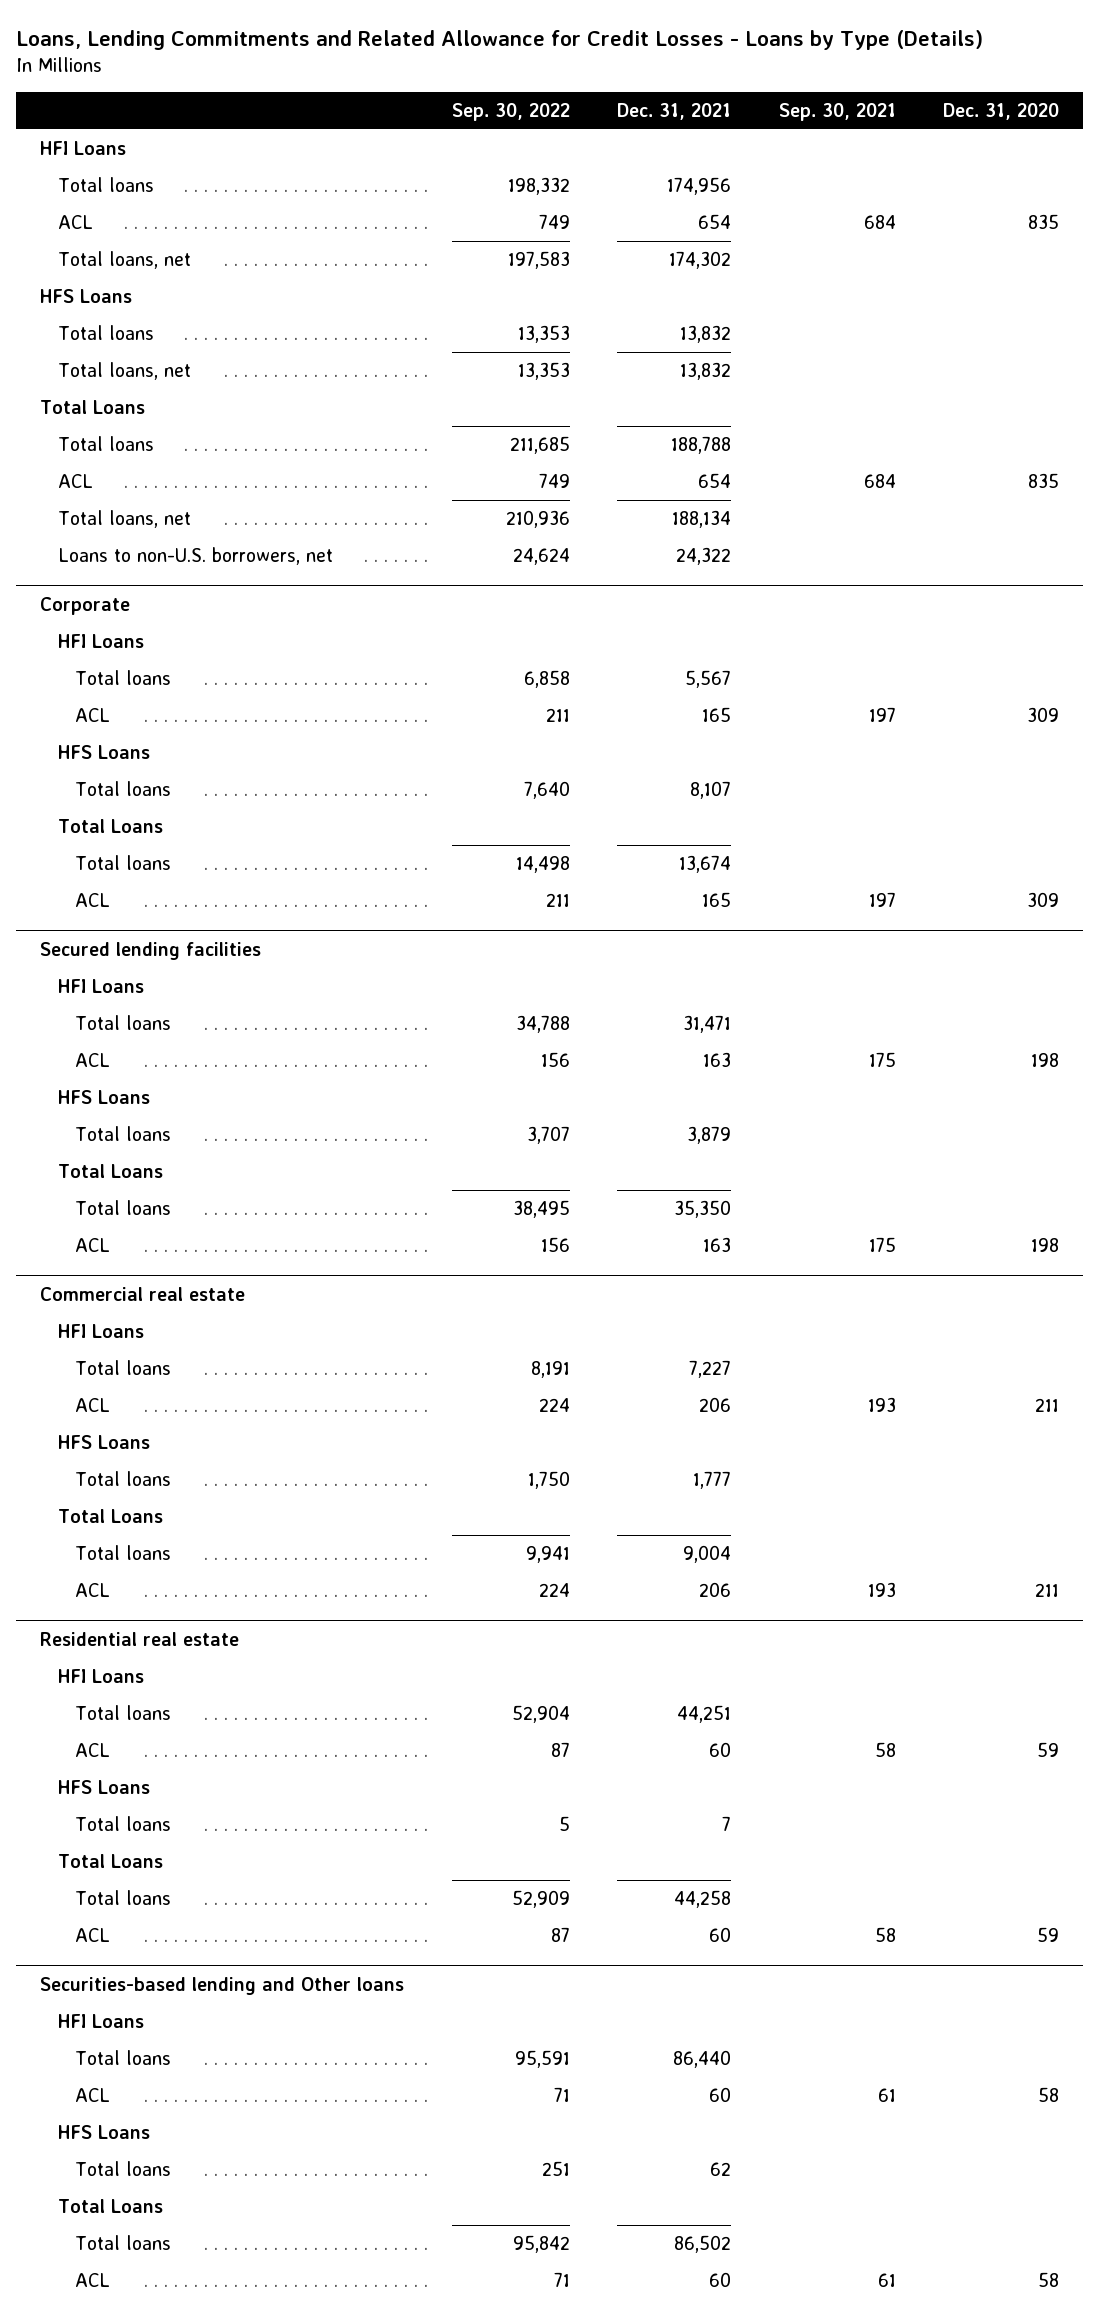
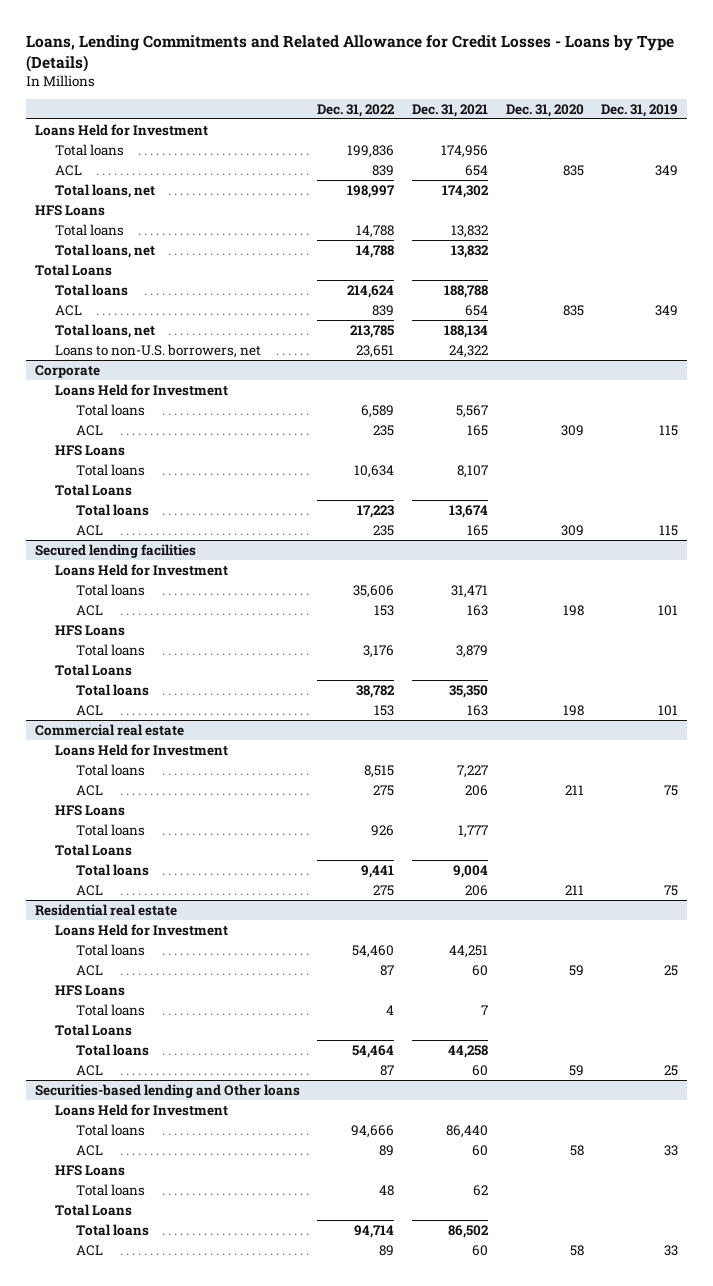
- | Sep. 30, 2022 | Dec. 31, 2021 | Sep. 30, 2021 | Dec. 31, 2020
+ | Dec. 31, 2022 | Dec. 31, 2021 | Dec. 31, 2020 | Dec. 31, 2019
- HFI Loans
+ Loans Held for Investment
@ Corporate
- HFI Loans
+ Loans Held for Investment
@ Secured lending facilities
- HFI Loans
+ Loans Held for Investment
@ Commercial real estate
- HFI Loans
+ Loans Held for Investment
@ Residential real estate
- HFI Loans
+ Loans Held for Investment
@ Securities-based lending and Other loans
- HFI Loans
+ Loans Held for Investment

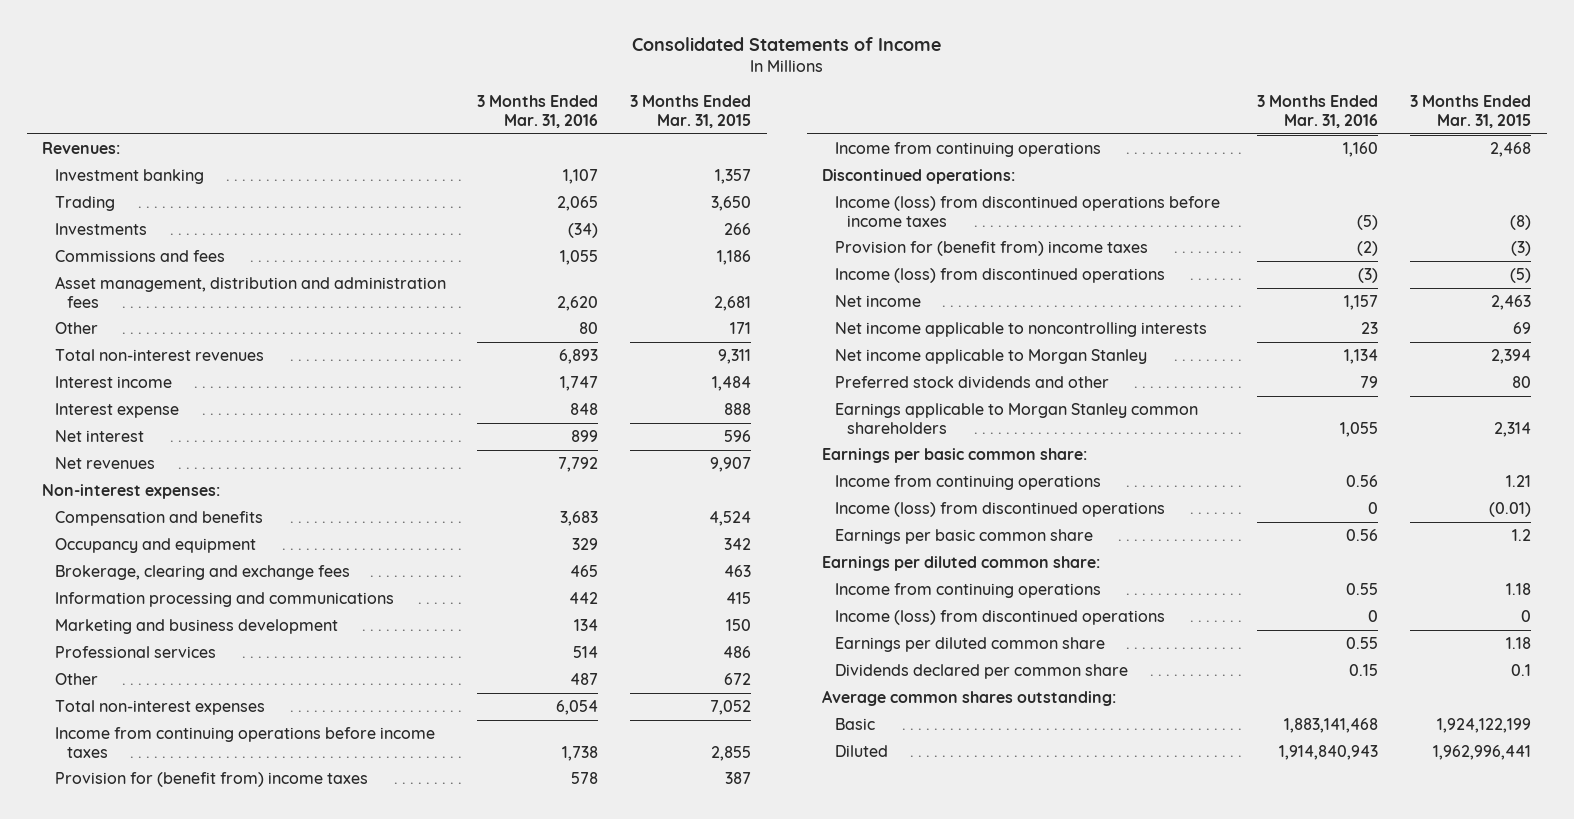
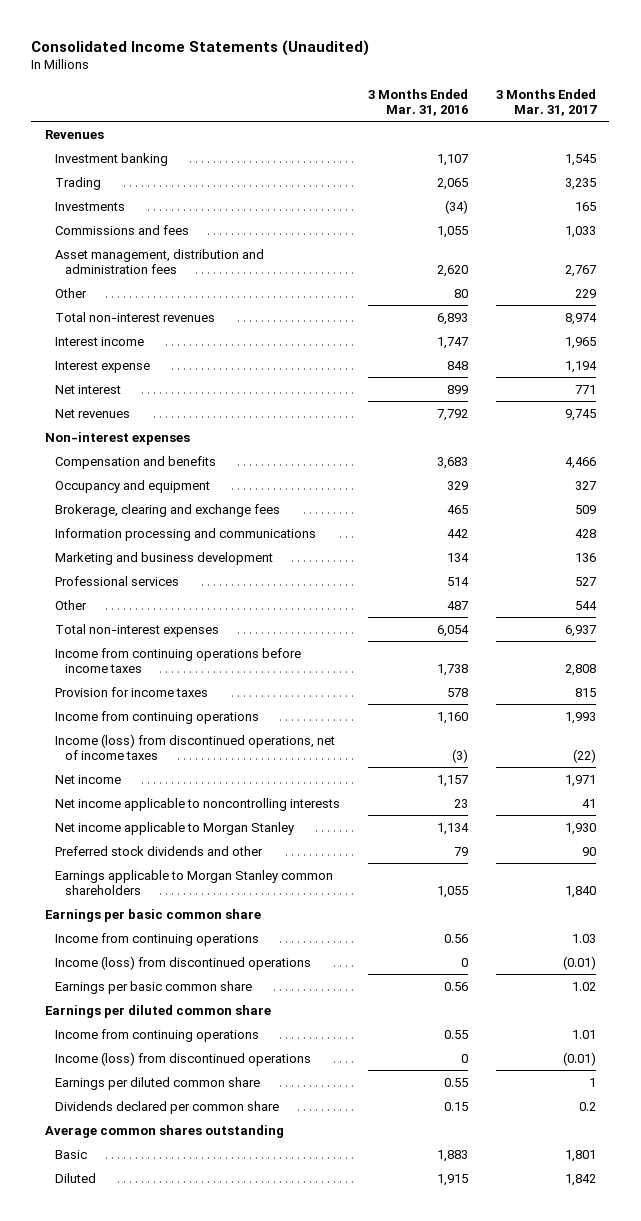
- Consolidated Statements of Income
+ Consolidated Income Statements (Unaudited)
- | 3 Months Ended Mar. 31, 2016 | 3 Months Ended Mar. 31, 2015
+ | 3 Months Ended Mar. 31, 2016 | 3 Months Ended Mar. 31, 2017
- Revenues:
+ Revenues
- Non-interest expenses:
+ Non-interest expenses
- Provision for (benefit from) income taxes | 578 | 387
+ Provision for income taxes | 578 | 815
- Discontinued operations:
- Income (loss) from discontinued operations before income taxes | (5) | (8)
- Provision for (benefit from) income taxes | (2) | (3)
- Income (loss) from discontinued operations | (3) | (5)
+ Income (loss) from discontinued operations, net of income taxes | (3) | (22)
- Earnings per basic common share:
+ Earnings per basic common share
- Earnings per diluted common share:
+ Earnings per diluted common share
- Average common shares outstanding:
- Basic | 1,883,141,468 | 1,924,122,199
- Diluted | 1,914,840,943 | 1,962,996,441
+ Average common shares outstanding
+ Basic | 1,883 | 1,801
+ Diluted | 1,915 | 1,842

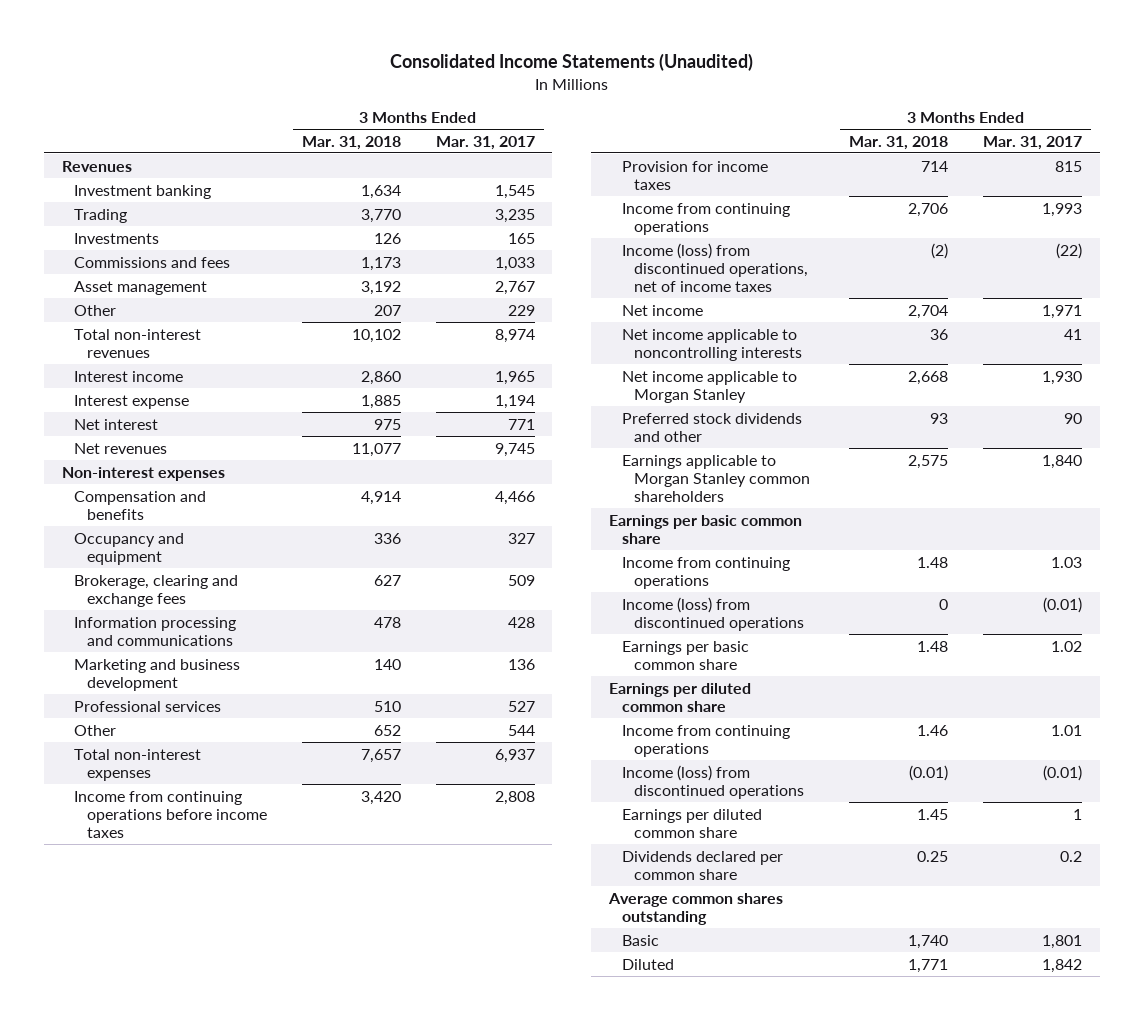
- | 3 Months Ended Mar. 31, 2016 | 3 Months Ended Mar. 31, 2017
+ | 3 Months Ended Mar. 31, 2018 | 3 Months Ended Mar. 31, 2017
- Asset management, distribution and administration fees | 2,620 | 2,767
+ Asset management | 3,192 | 2,767

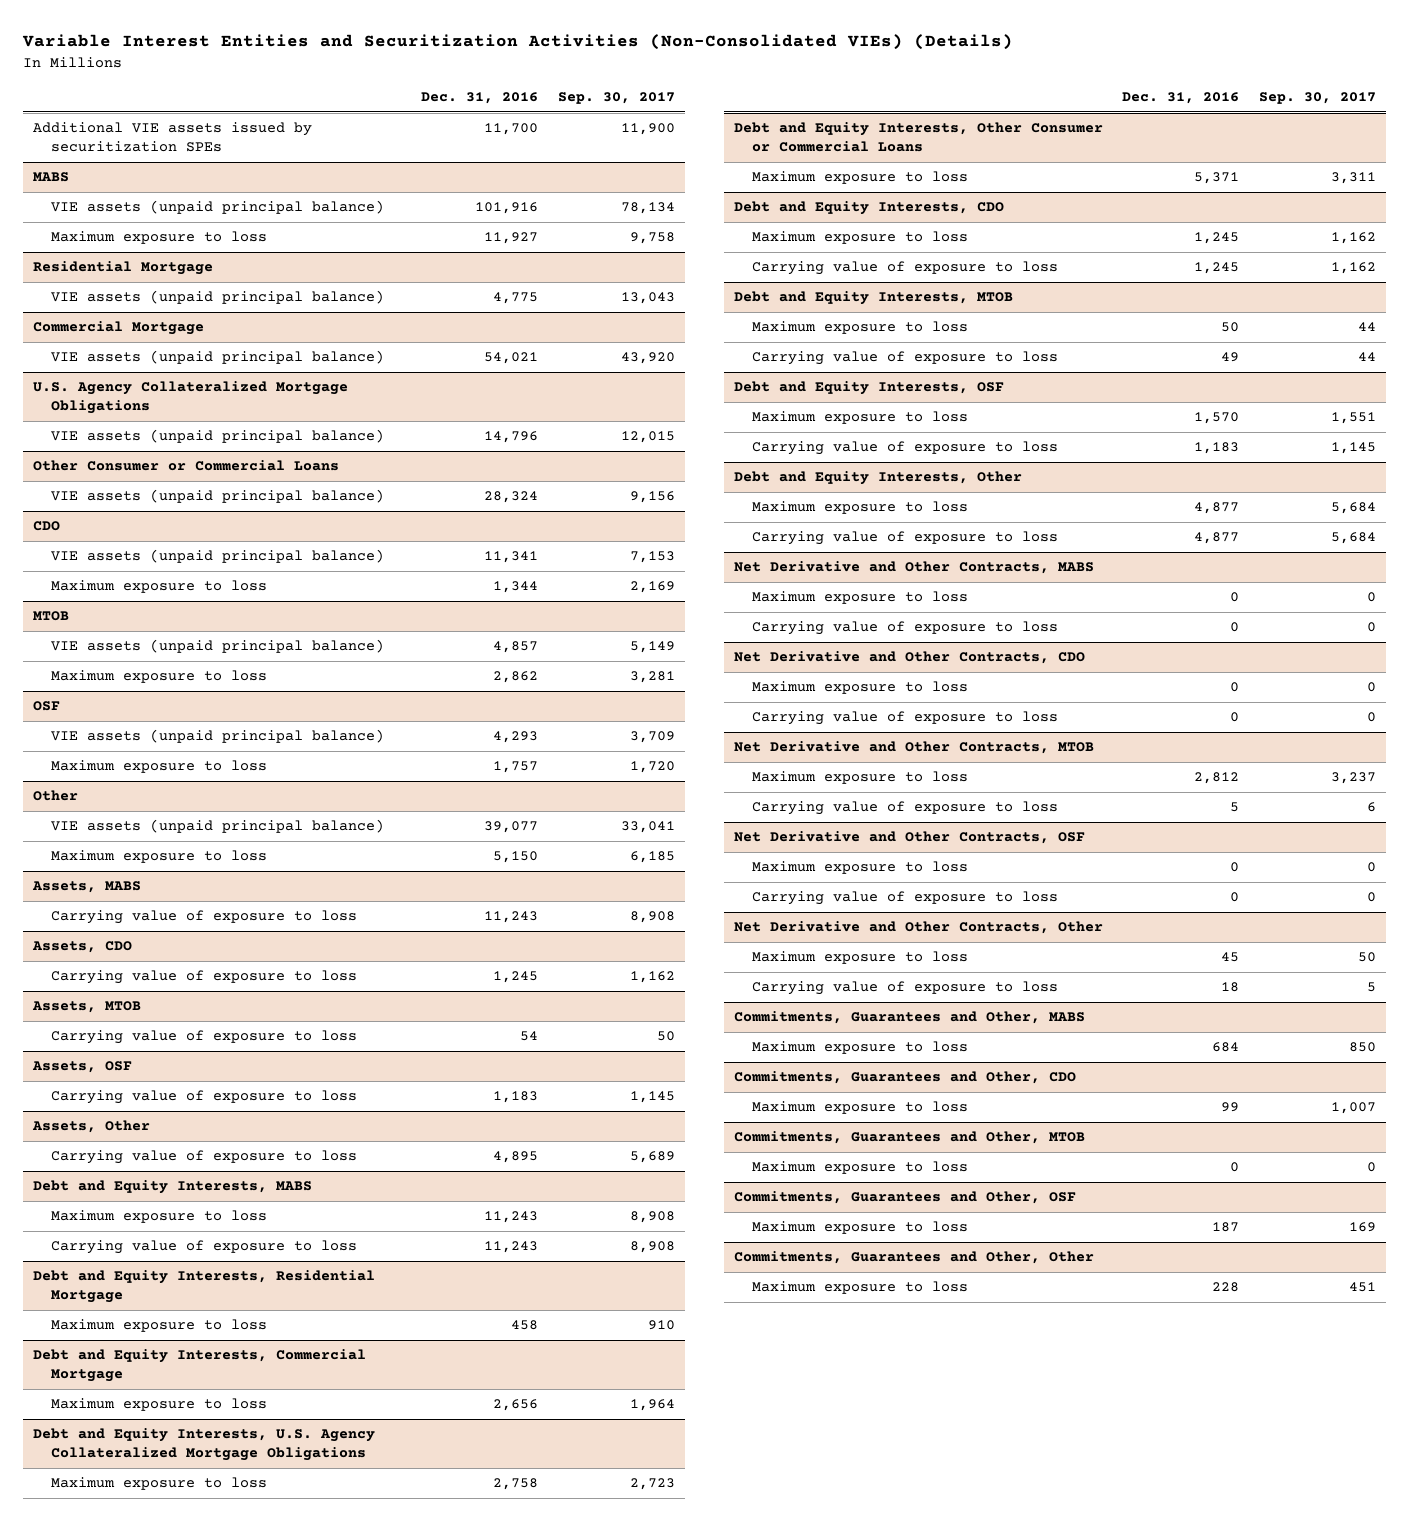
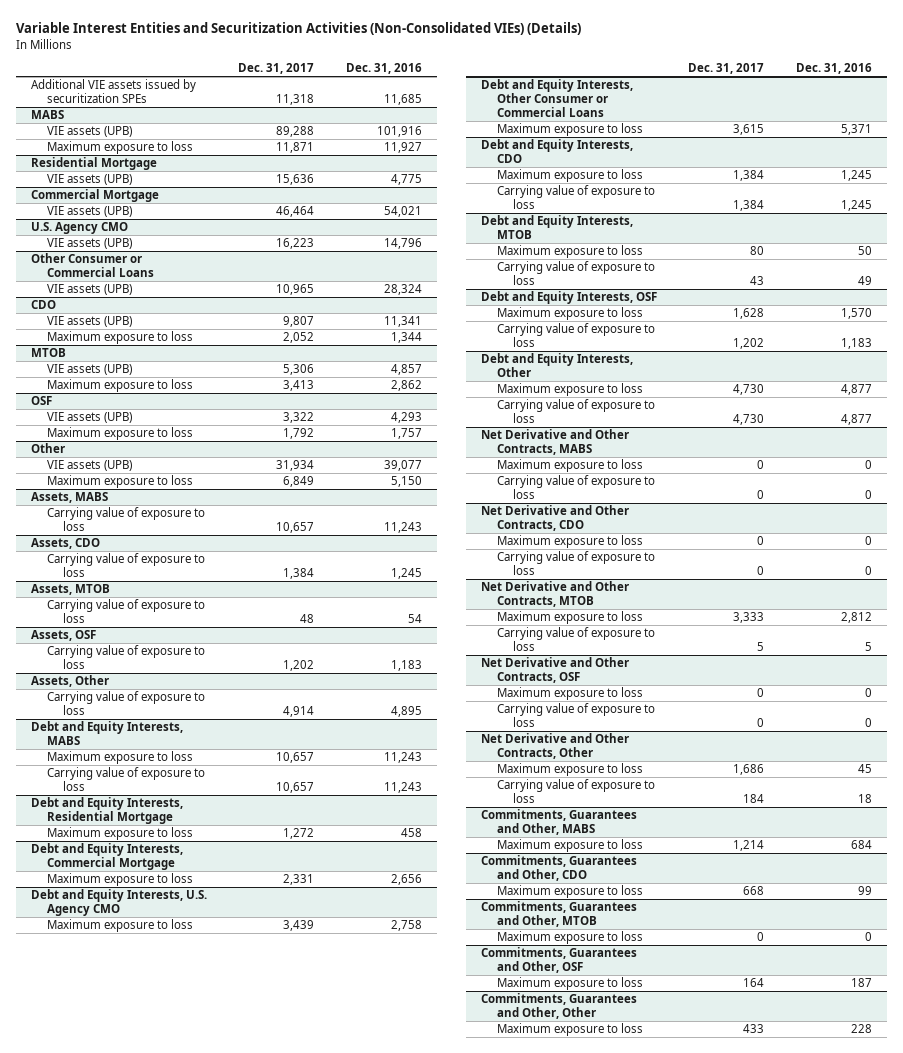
- | Dec. 31, 2016 | Sep. 30, 2017
+ | Dec. 31, 2017 | Dec. 31, 2016
- Additional VIE assets issued by securitization SPEs | 11,700 | 11,900
+ Additional VIE assets issued by securitization SPEs | 11,318 | 11,685
@ MABS
- VIE assets (unpaid principal balance) | 101,916 | 78,134
+ VIE assets (UPB) | 89,288 | 101,916
@ Residential Mortgage
- VIE assets (unpaid principal balance) | 4,775 | 13,043
+ VIE assets (UPB) | 15,636 | 4,775
@ Commercial Mortgage
- VIE assets (unpaid principal balance) | 54,021 | 43,920
- U.S. Agency Collateralized Mortgage Obligations
- VIE assets (unpaid principal balance) | 14,796 | 12,015
@ Commercial Mortgage
+ VIE assets (UPB) | 46,464 | 54,021
+ U.S. Agency CMO
+ VIE assets (UPB) | 16,223 | 14,796
@ Other Consumer or Commercial Loans
- VIE assets (unpaid principal balance) | 28,324 | 9,156
+ VIE assets (UPB) | 10,965 | 28,324
@ CDO
- VIE assets (unpaid principal balance) | 11,341 | 7,153
+ VIE assets (UPB) | 9,807 | 11,341
@ MTOB
- VIE assets (unpaid principal balance) | 4,857 | 5,149
+ VIE assets (UPB) | 5,306 | 4,857
@ OSF
- VIE assets (unpaid principal balance) | 4,293 | 3,709
+ VIE assets (UPB) | 3,322 | 4,293
@ Other
- VIE assets (unpaid principal balance) | 39,077 | 33,041
+ VIE assets (UPB) | 31,934 | 39,077
- Debt and Equity Interests, U.S. Agency Collateralized Mortgage Obligations
+ Debt and Equity Interests, U.S. Agency CMO

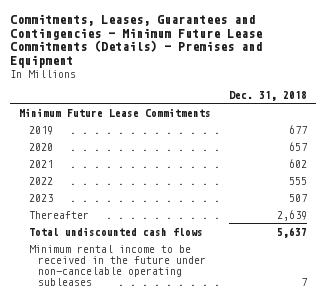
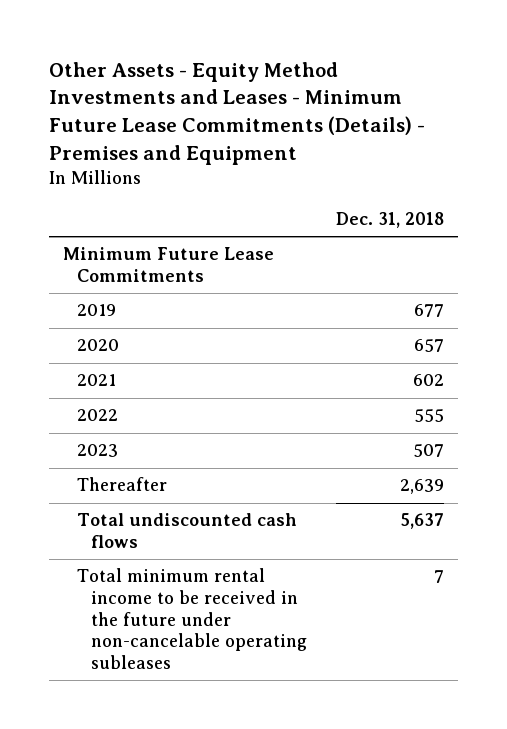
- Commitments, Leases, Guarantees and Contingencies - Minimum Future Lease Commitments (Details) - Premises and Equipment
+ Other Assets - Equity Method Investments and Leases - Minimum Future Lease Commitments (Details) - Premises and Equipment
- Minimum rental income to be received in the future under non-cancelable operating subleases | 7
+ Total minimum rental income to be received in the future under non-cancelable operating subleases | 7

